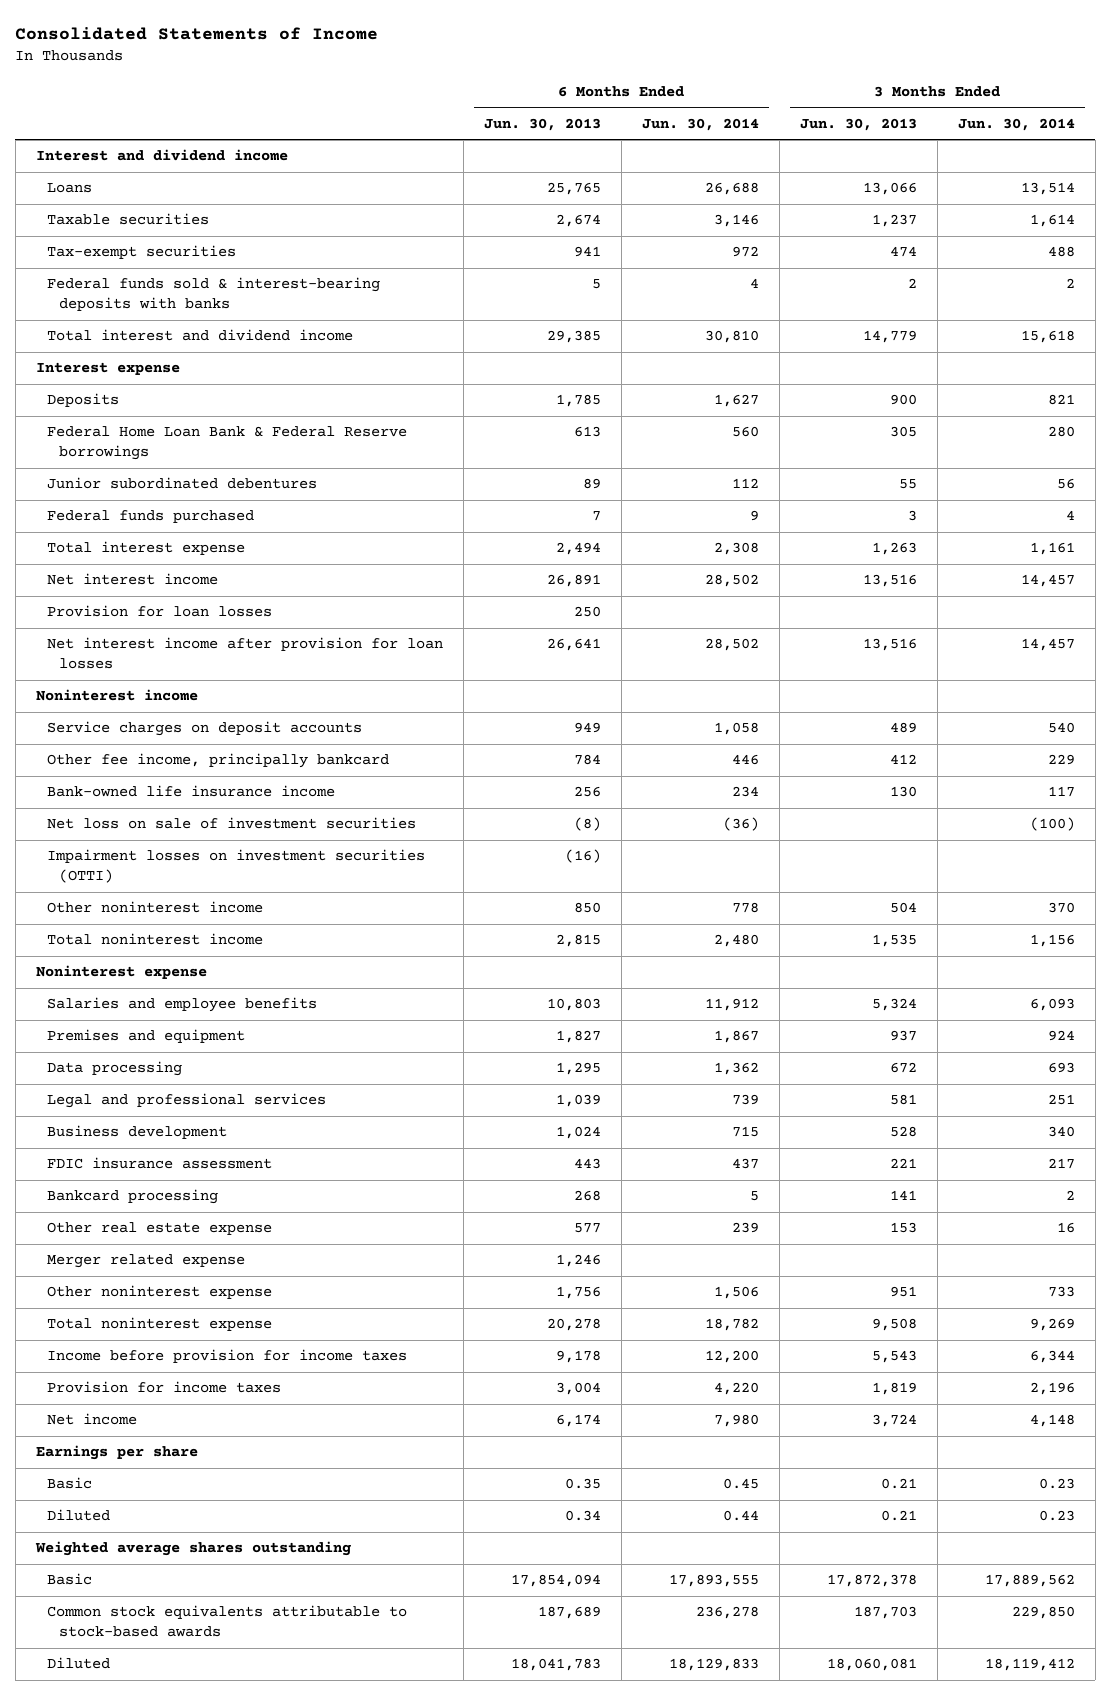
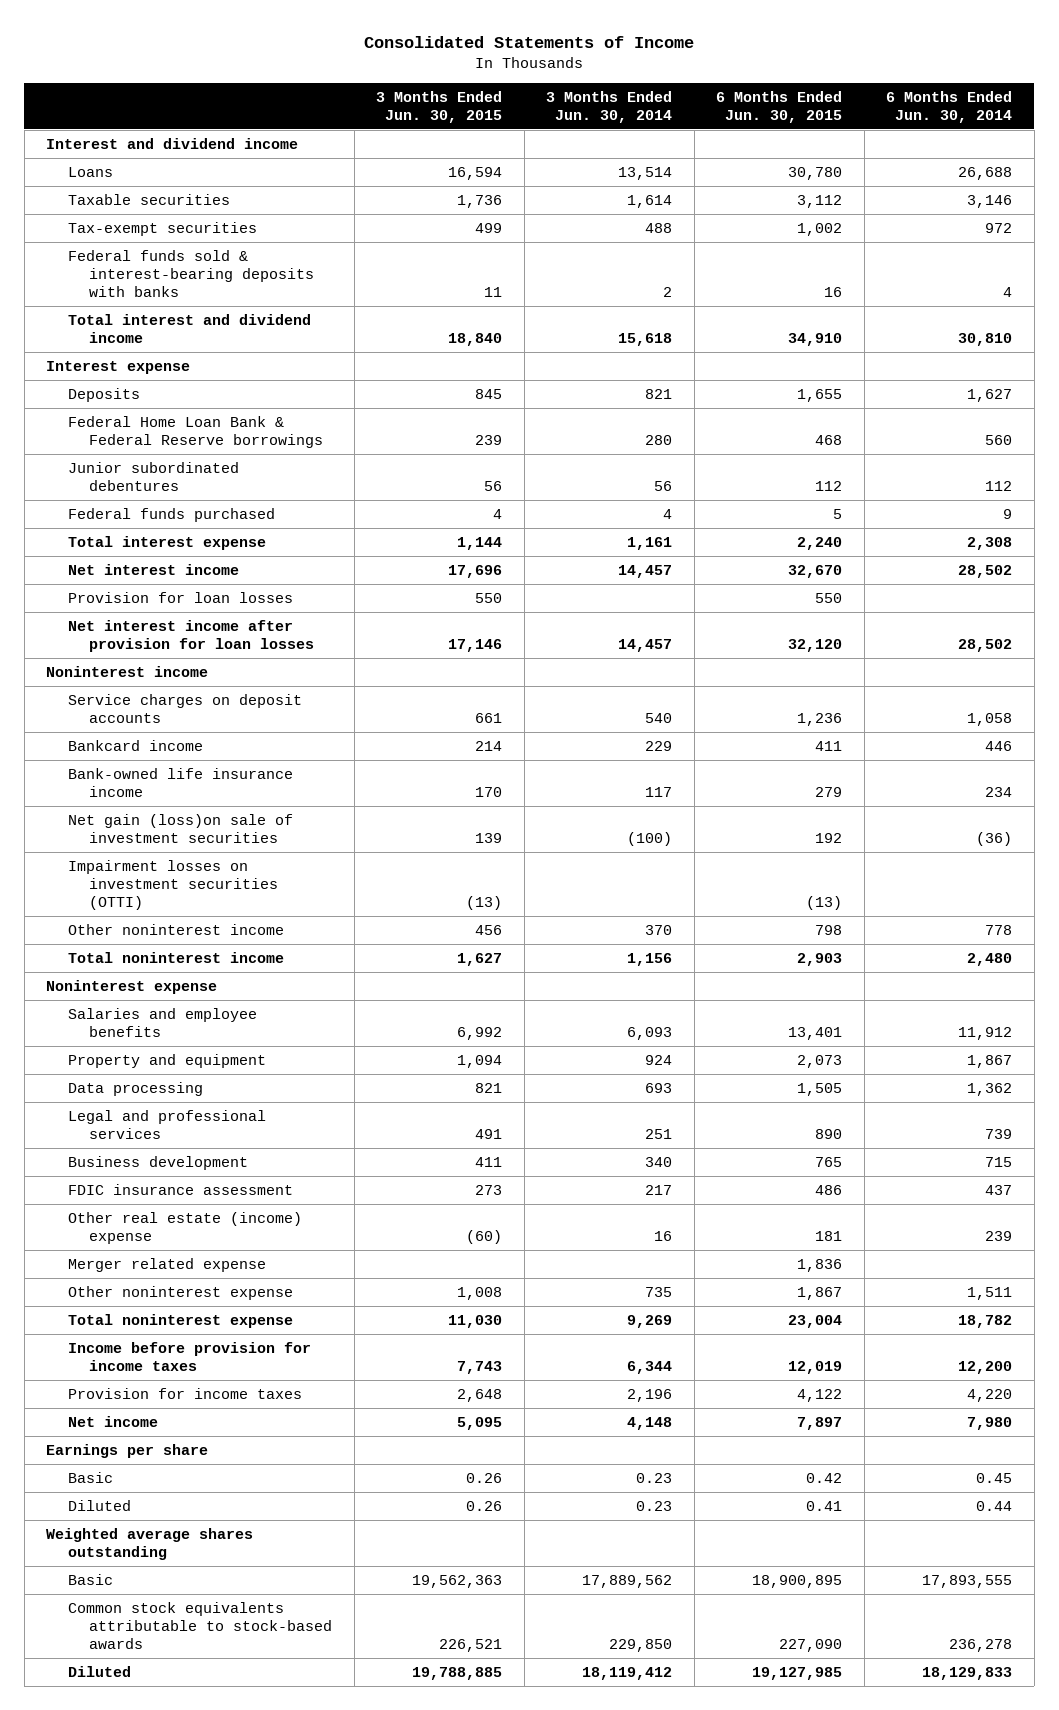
- | 6 Months Ended Jun. 30, 2013 | 6 Months Ended Jun. 30, 2014 | 3 Months Ended Jun. 30, 2013 | 3 Months Ended Jun. 30, 2014
+ | 3 Months Ended Jun. 30, 2015 | 3 Months Ended Jun. 30, 2014 | 6 Months Ended Jun. 30, 2015 | 6 Months Ended Jun. 30, 2014
- Other fee income, principally bankcard | 784 | 446 | 412 | 229
+ Bankcard income | 214 | 229 | 411 | 446
- Net loss on sale of investment securities | (8) | (36) | | (100)
+ Net gain (loss)on sale of investment securities | 139 | (100) | 192 | (36)
- Premises and equipment | 1,827 | 1,867 | 937 | 924
+ Property and equipment | 1,094 | 924 | 2,073 | 1,867
- Bankcard processing | 268 | 5 | 141 | 2
- Other real estate expense | 577 | 239 | 153 | 16
+ Other real estate (income) expense | (60) | 16 | 181 | 239
- Other noninterest expense | 1,756 | 1,506 | 951 | 733
+ Other noninterest expense | 1,008 | 735 | 1,867 | 1,511

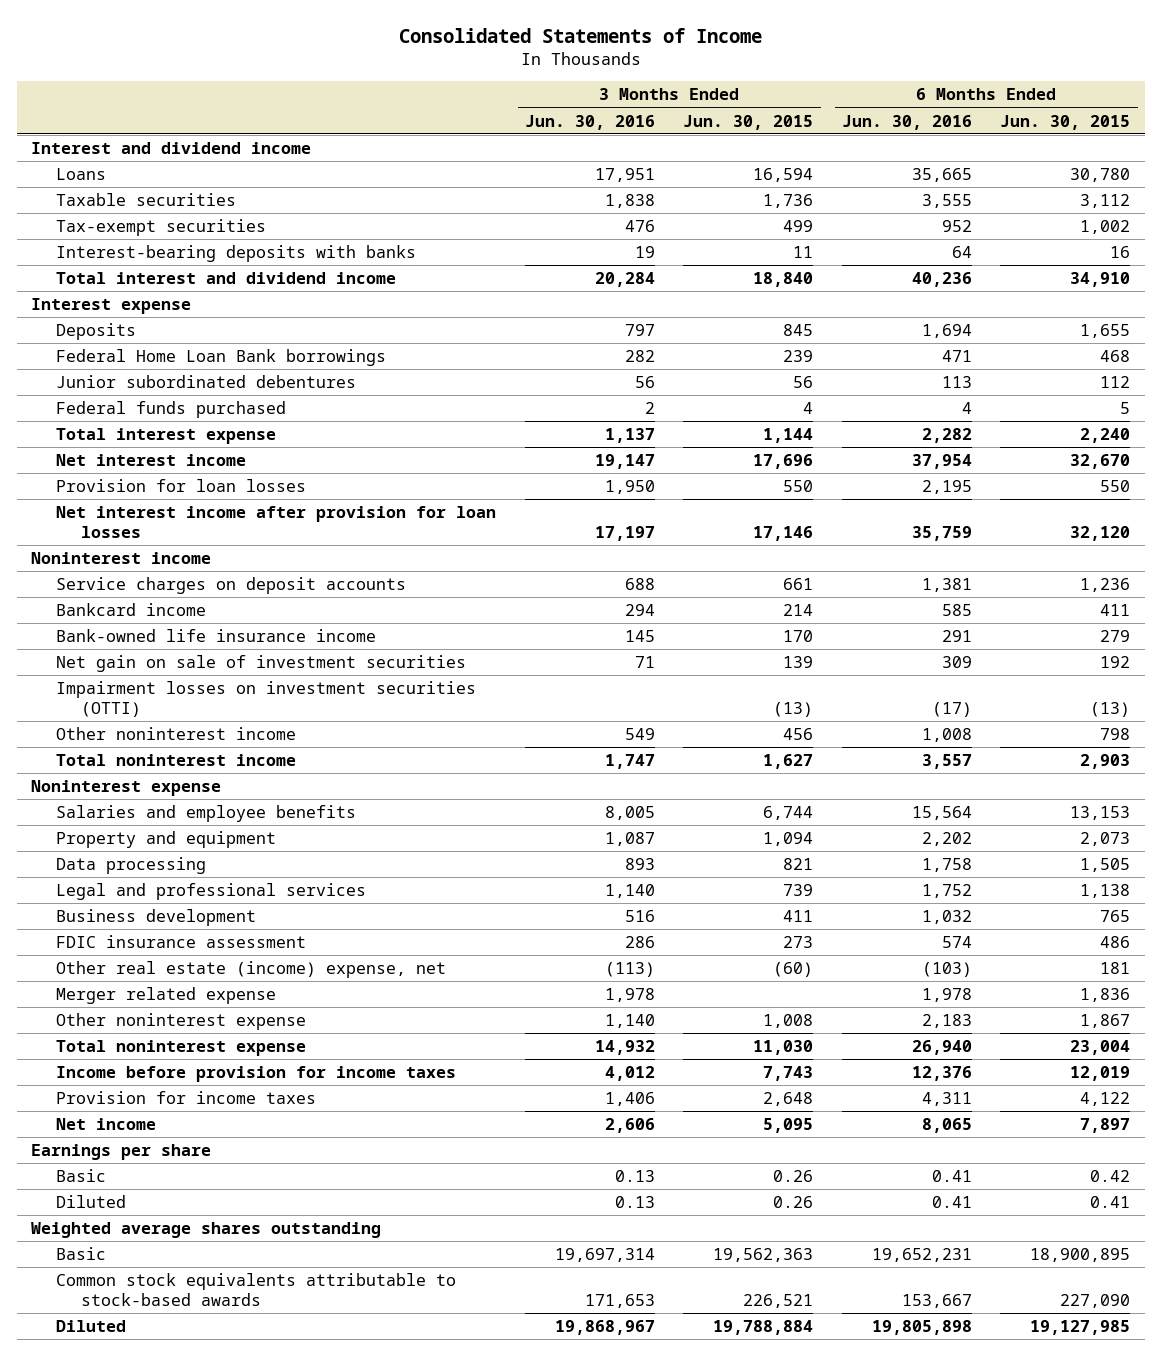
- | 3 Months Ended Jun. 30, 2015 | 3 Months Ended Jun. 30, 2014 | 6 Months Ended Jun. 30, 2015 | 6 Months Ended Jun. 30, 2014
+ | 3 Months Ended Jun. 30, 2016 | 3 Months Ended Jun. 30, 2015 | 6 Months Ended Jun. 30, 2016 | 6 Months Ended Jun. 30, 2015
- Federal funds sold & interest-bearing deposits with banks | 11 | 2 | 16 | 4
+ Interest-bearing deposits with banks | 19 | 11 | 64 | 16
- Federal Home Loan Bank & Federal Reserve borrowings | 239 | 280 | 468 | 560
+ Federal Home Loan Bank borrowings | 282 | 239 | 471 | 468
- Net gain (loss)on sale of investment securities | 139 | (100) | 192 | (36)
+ Net gain on sale of investment securities | 71 | 139 | 309 | 192
- Salaries and employee benefits | 6,992 | 6,093 | 13,401 | 11,912
+ Salaries and employee benefits | 8,005 | 6,744 | 15,564 | 13,153
- Legal and professional services | 491 | 251 | 890 | 739
+ Legal and professional services | 1,140 | 739 | 1,752 | 1,138
- Other real estate (income) expense | (60) | 16 | 181 | 239
+ Other real estate (income) expense, net | (113) | (60) | (103) | 181
- Diluted | 19,788,885 | 18,119,412 | 19,127,985 | 18,129,833
+ Diluted | 19,868,967 | 19,788,884 | 19,805,898 | 19,127,985

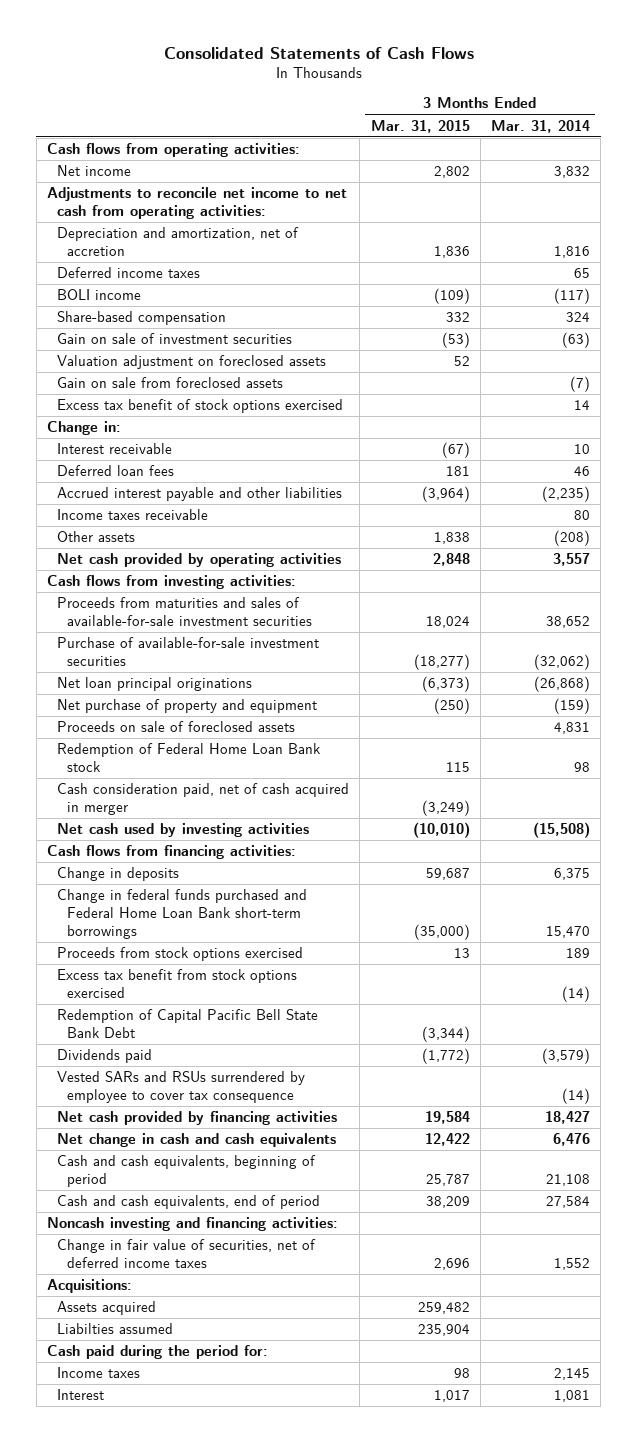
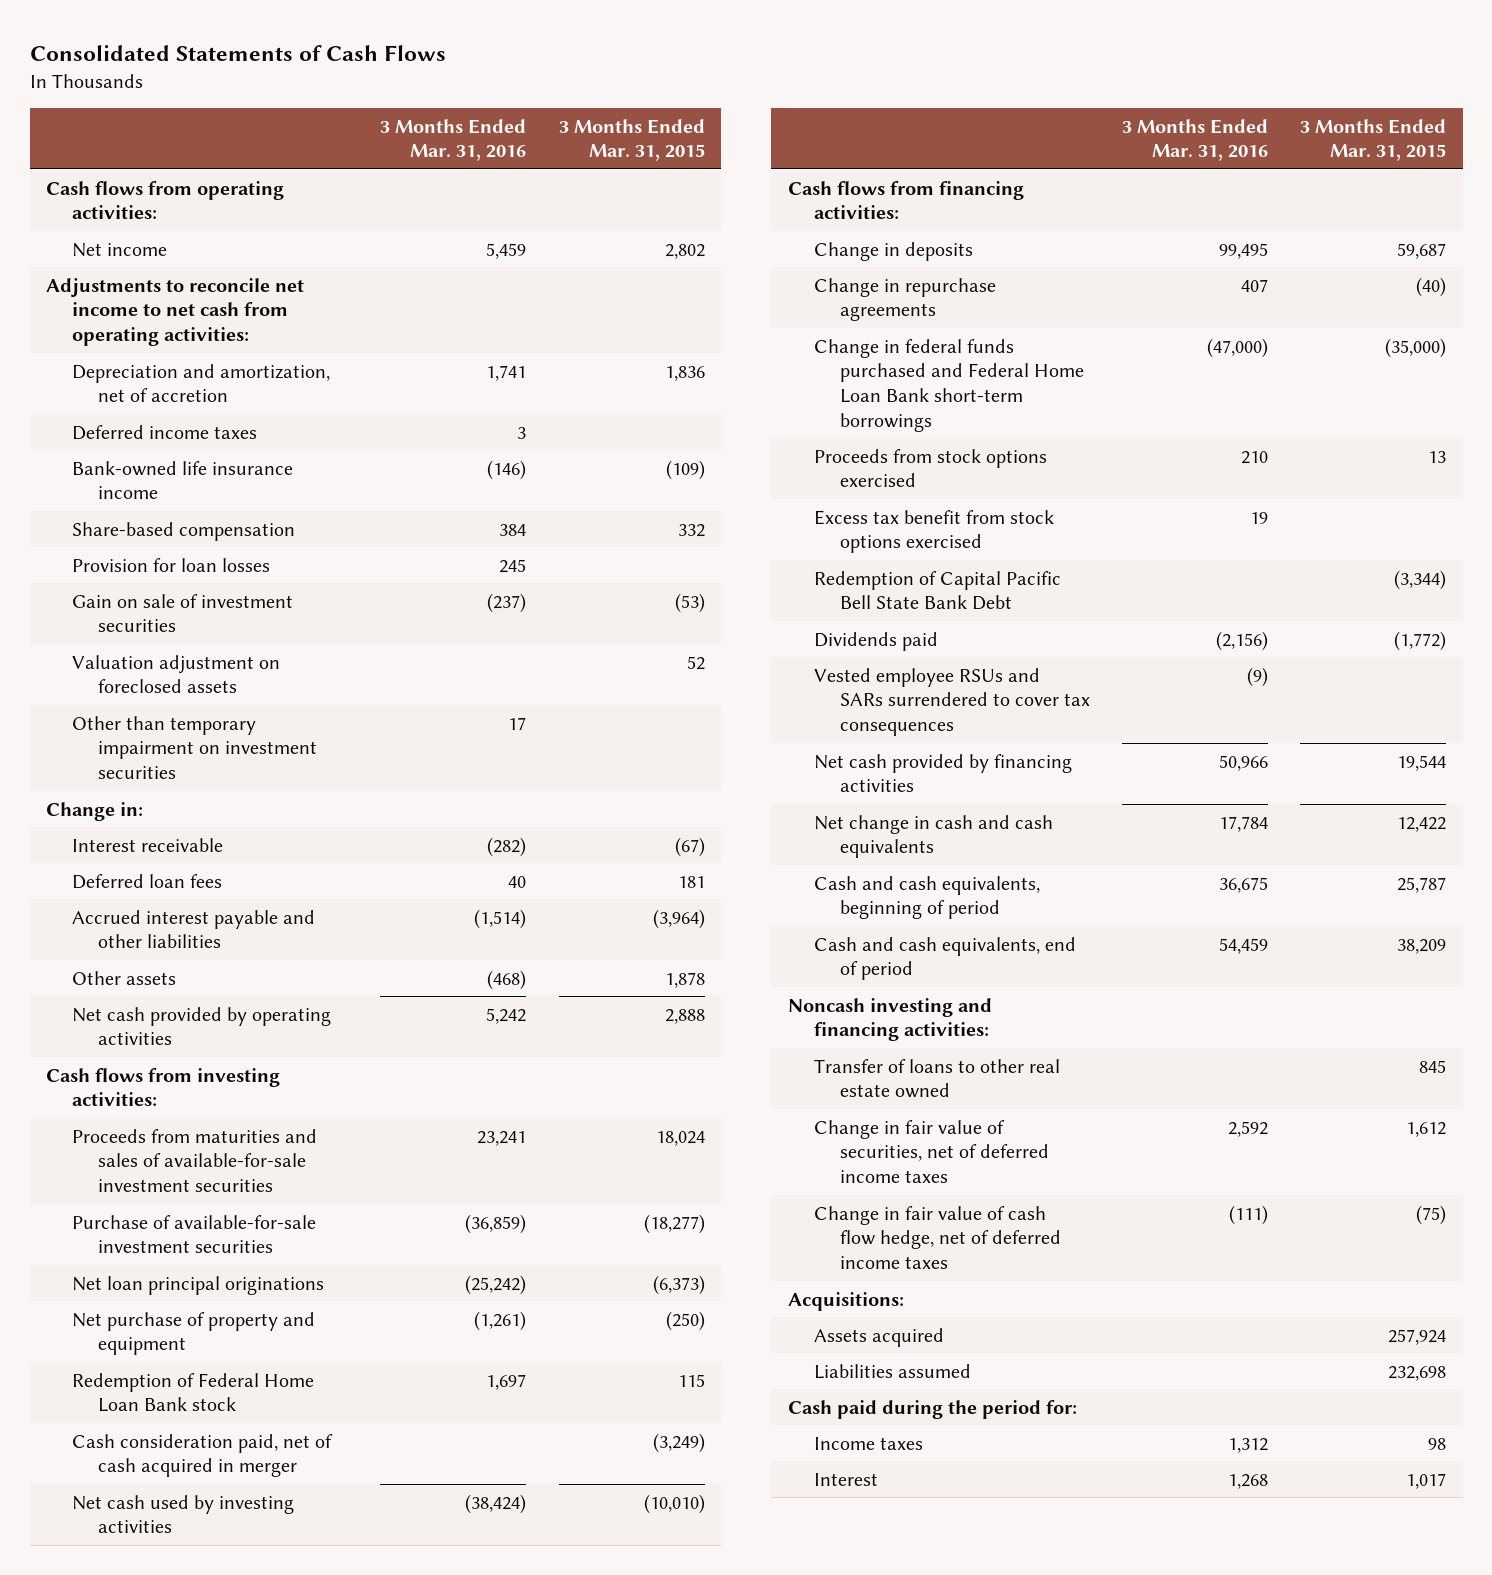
- | 3 Months Ended Mar. 31, 2015 | 3 Months Ended Mar. 31, 2014
+ | 3 Months Ended Mar. 31, 2016 | 3 Months Ended Mar. 31, 2015
- BOLI income | (109) | (117)
+ Bank-owned life insurance income | (146) | (109)
+ Provision for loan losses | 245 |
- Gain on sale from foreclosed assets | | (7)
- Excess tax benefit of stock options exercised | | 14
+ Other than temporary impairment on investment securities | 17 |
- Income taxes receivable | | 80
- Other assets | 1,838 | (208)
- Net cash provided by operating activities | 2,848 | 3,557
+ Other assets | (468) | 1,878
+ Net cash provided by operating activities | 5,242 | 2,888
- Proceeds on sale of foreclosed assets | | 4,831
+ Change in repurchase agreements | 407 | (40)
- Vested SARs and RSUs surrendered by employee to cover tax consequence | | (14)
- Net cash provided by financing activities | 19,584 | 18,427
+ Vested employee RSUs and SARs surrendered to cover tax consequences | (9) |
+ Net cash provided by financing activities | 50,966 | 19,544
- Change in fair value of securities, net of deferred income taxes | 2,696 | 1,552
+ Transfer of loans to other real estate owned | | 845
+ Change in fair value of securities, net of deferred income taxes | 2,592 | 1,612
+ Change in fair value of cash flow hedge, net of deferred income taxes | (111) | (75)
- Assets acquired | 259,482 |
- Liabilties assumed | 235,904 |
+ Assets acquired | | 257,924
+ Liabilities assumed | | 232,698

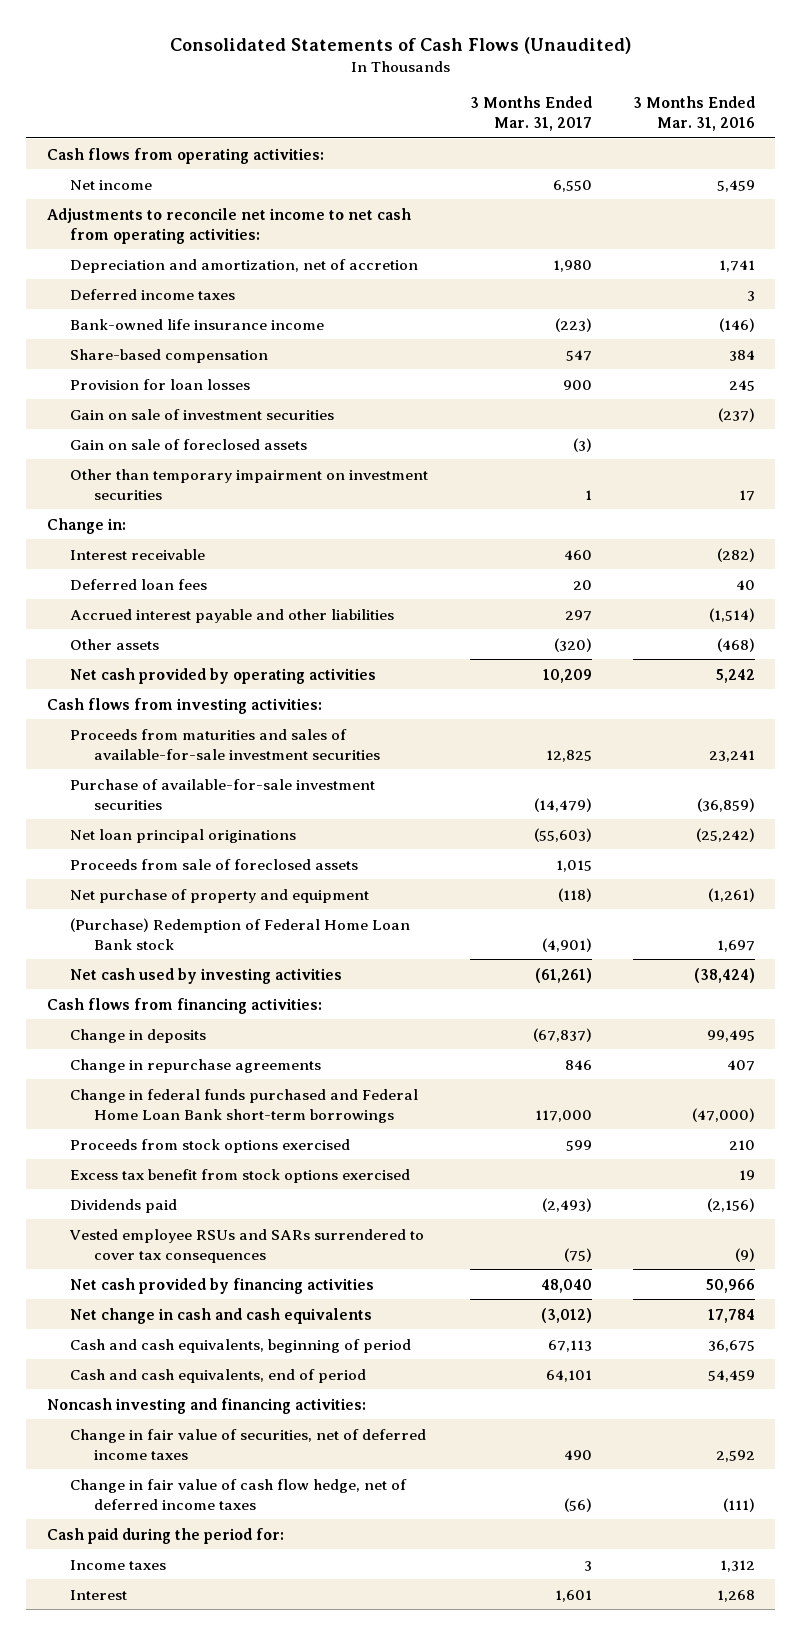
- Consolidated Statements of Cash Flows
+ Consolidated Statements of Cash Flows (Unaudited)
- | 3 Months Ended Mar. 31, 2016 | 3 Months Ended Mar. 31, 2015
+ | 3 Months Ended Mar. 31, 2017 | 3 Months Ended Mar. 31, 2016
- Valuation adjustment on foreclosed assets | | 52
+ Gain on sale of foreclosed assets | (3) |
+ Proceeds from sale of foreclosed assets | 1,015 |
- Redemption of Federal Home Loan Bank stock | 1,697 | 115
- Cash consideration paid, net of cash acquired in merger | | (3,249)
+ (Purchase) Redemption of Federal Home Loan Bank stock | (4,901) | 1,697
- Redemption of Capital Pacific Bell State Bank Debt | | (3,344)
- Transfer of loans to other real estate owned | | 845
- Acquisitions:
- Assets acquired | | 257,924
- Liabilities assumed | | 232,698

